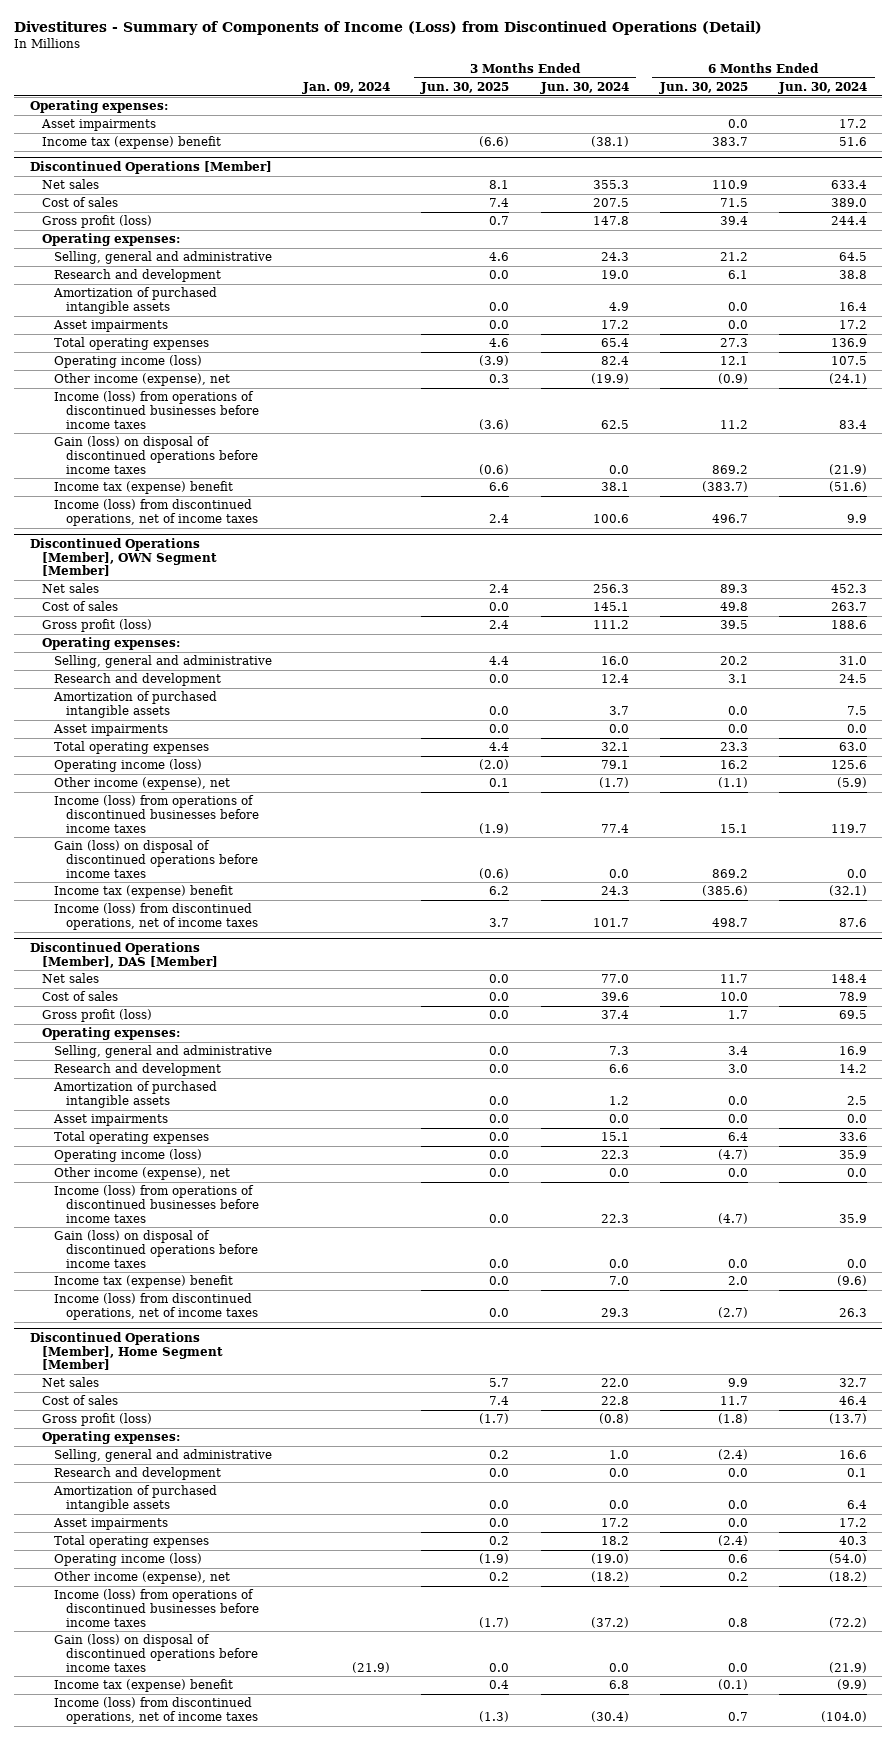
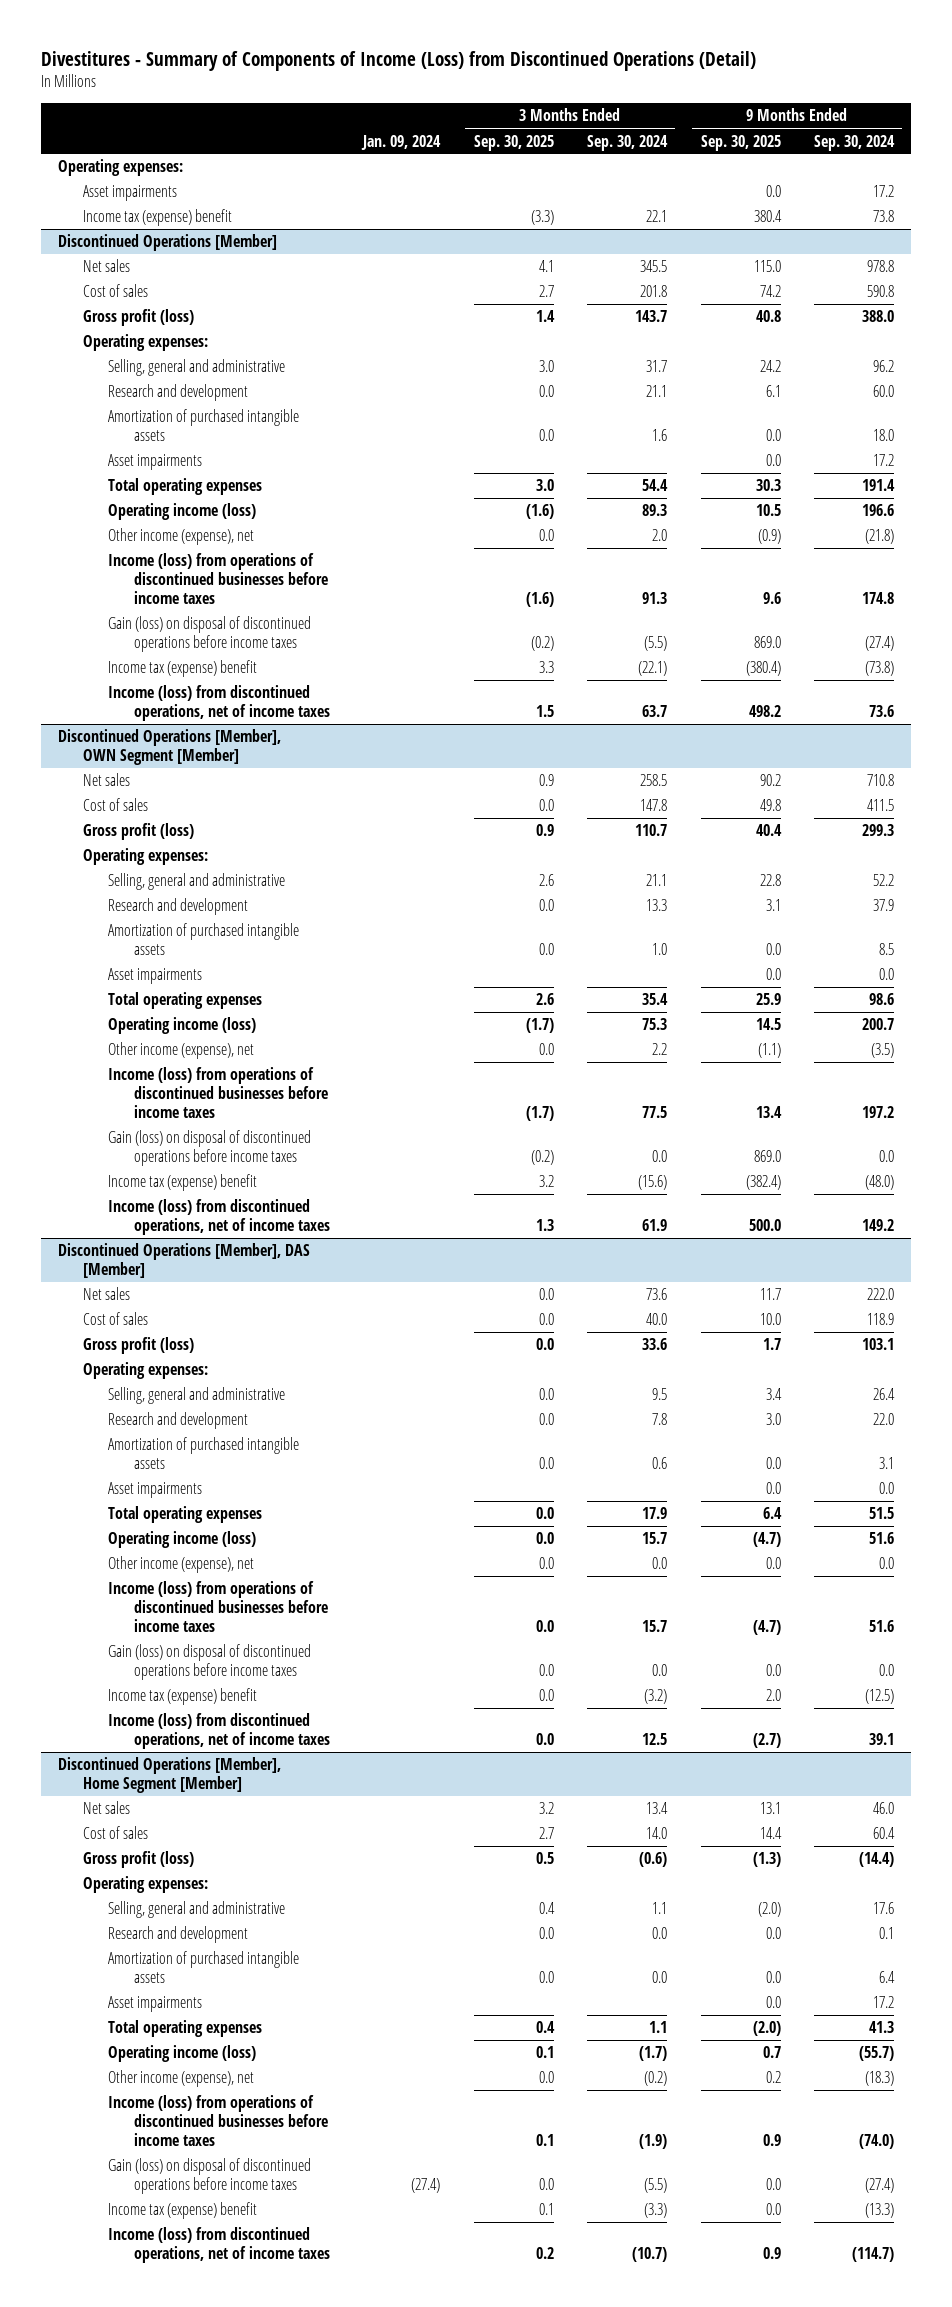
- | Jan. 09, 2024 | 3 Months Ended Jun. 30, 2025 | 3 Months Ended Jun. 30, 2024 | 6 Months Ended Jun. 30, 2025 | 6 Months Ended Jun. 30, 2024
+ | Jan. 09, 2024 | 3 Months Ended Sep. 30, 2025 | 3 Months Ended Sep. 30, 2024 | 9 Months Ended Sep. 30, 2025 | 9 Months Ended Sep. 30, 2024
@ Discontinued Operations [Member], Home Segment [Member]
- Gain (loss) on disposal of discontinued operations before income taxes | (21.9) | 0.0 | 0.0 | 0.0 | (21.9)
+ Gain (loss) on disposal of discontinued operations before income taxes | (27.4) | 0.0 | (5.5) | 0.0 | (27.4)

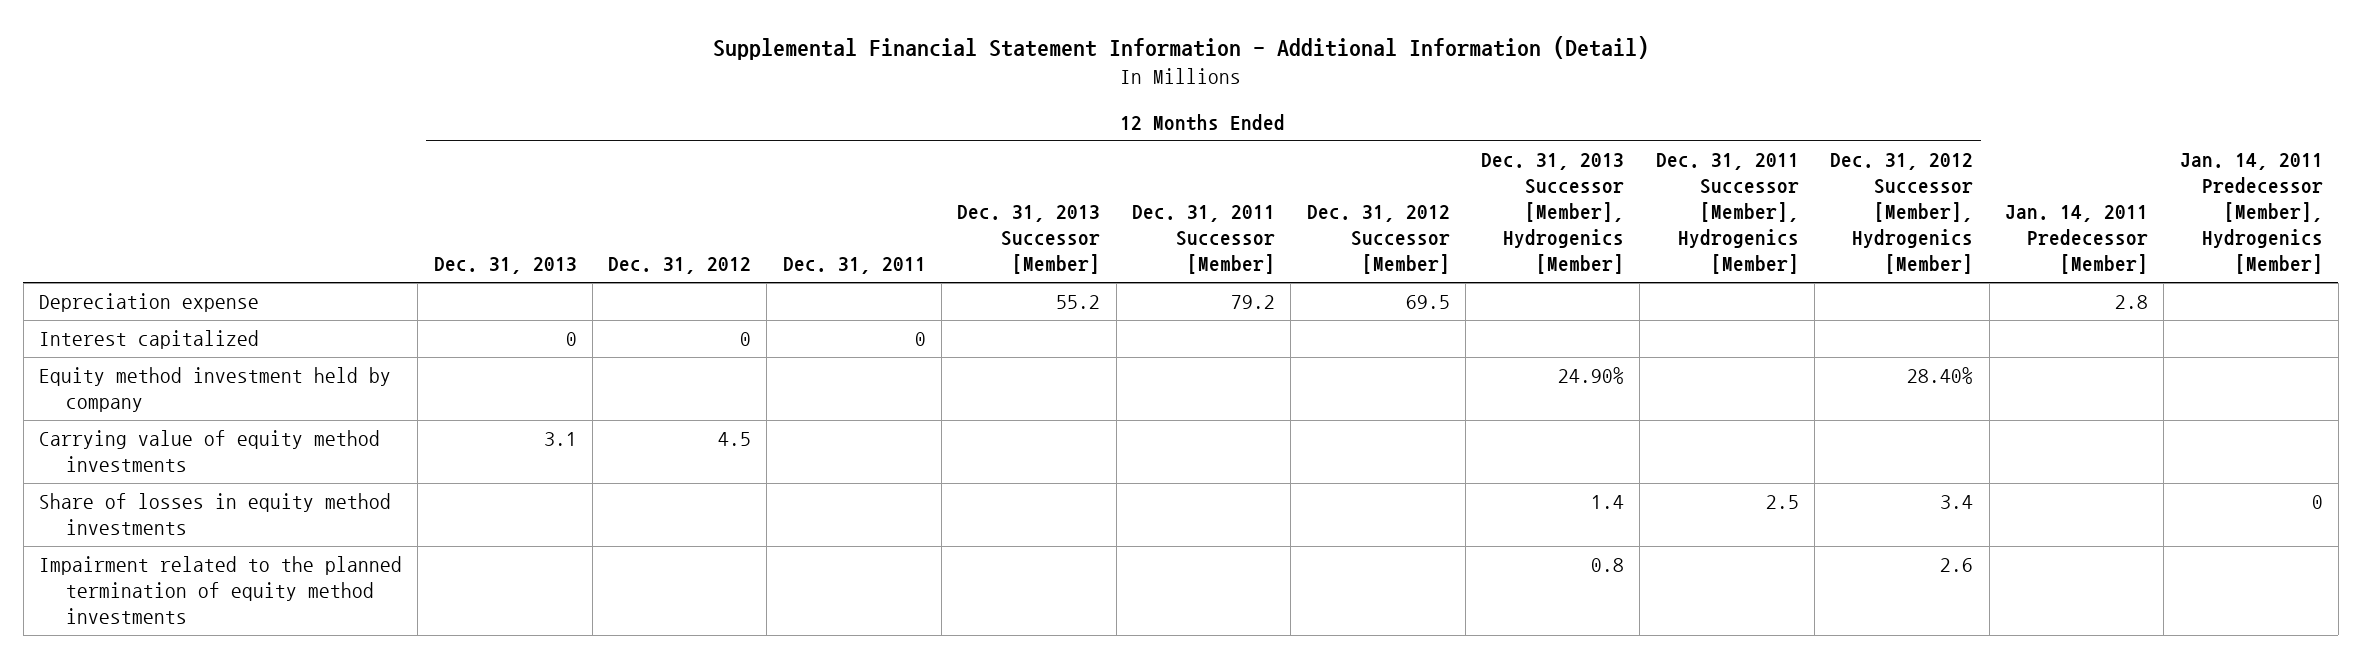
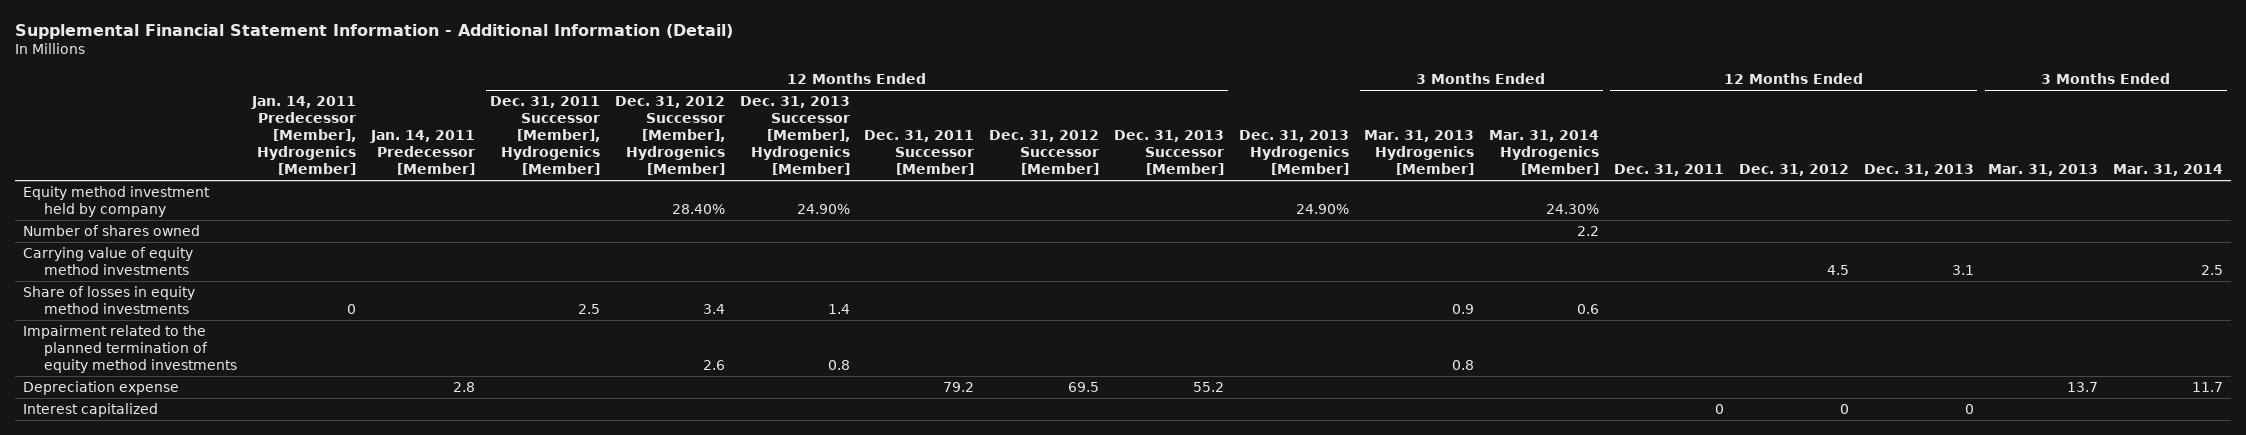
- | 12 Months Ended Dec. 31, 2013 | 12 Months Ended Dec. 31, 2012 | 12 Months Ended Dec. 31, 2011 | 12 Months Ended Dec. 31, 2013 Successor [Member] | 12 Months Ended Dec. 31, 2011 Successor [Member] | 12 Months Ended Dec. 31, 2012 Successor [Member] | 12 Months Ended Dec. 31, 2013 Successor [Member], Hydrogenics [Member] | 12 Months Ended Dec. 31, 2011 Successor [Member], Hydrogenics [Member] | 12 Months Ended Dec. 31, 2012 Successor [Member], Hydrogenics [Member] | Jan. 14, 2011 Predecessor [Member] | Jan. 14, 2011 Predecessor [Member], Hydrogenics [Member]
+ | Jan. 14, 2011 Predecessor [Member], Hydrogenics [Member] | Jan. 14, 2011 Predecessor [Member] | 12 Months Ended Dec. 31, 2011 Successor [Member], Hydrogenics [Member] | 12 Months Ended Dec. 31, 2012 Successor [Member], Hydrogenics [Member] | 12 Months Ended Dec. 31, 2013 Successor [Member], Hydrogenics [Member] | 12 Months Ended Dec. 31, 2011 Successor [Member] | 12 Months Ended Dec. 31, 2012 Successor [Member] | 12 Months Ended Dec. 31, 2013 Successor [Member] | Dec. 31, 2013 Hydrogenics [Member] | 3 Months Ended Mar. 31, 2013 Hydrogenics [Member] | 3 Months Ended Mar. 31, 2014 Hydrogenics [Member] | 12 Months Ended Dec. 31, 2011 | 12 Months Ended Dec. 31, 2012 | 12 Months Ended Dec. 31, 2013 | 3 Months Ended Mar. 31, 2013 | 3 Months Ended Mar. 31, 2014
+ Number of shares owned | | | | | | | | | | | 2.2 | | | | |
moved down: Depreciation expense | | 2.8 | | | | 79.2 | 69.5 | 55.2 | | | | | | | 13.7 | 11.7
moved down: Interest capitalized | | | | | | | | | | | | 0 | 0 | 0 | |

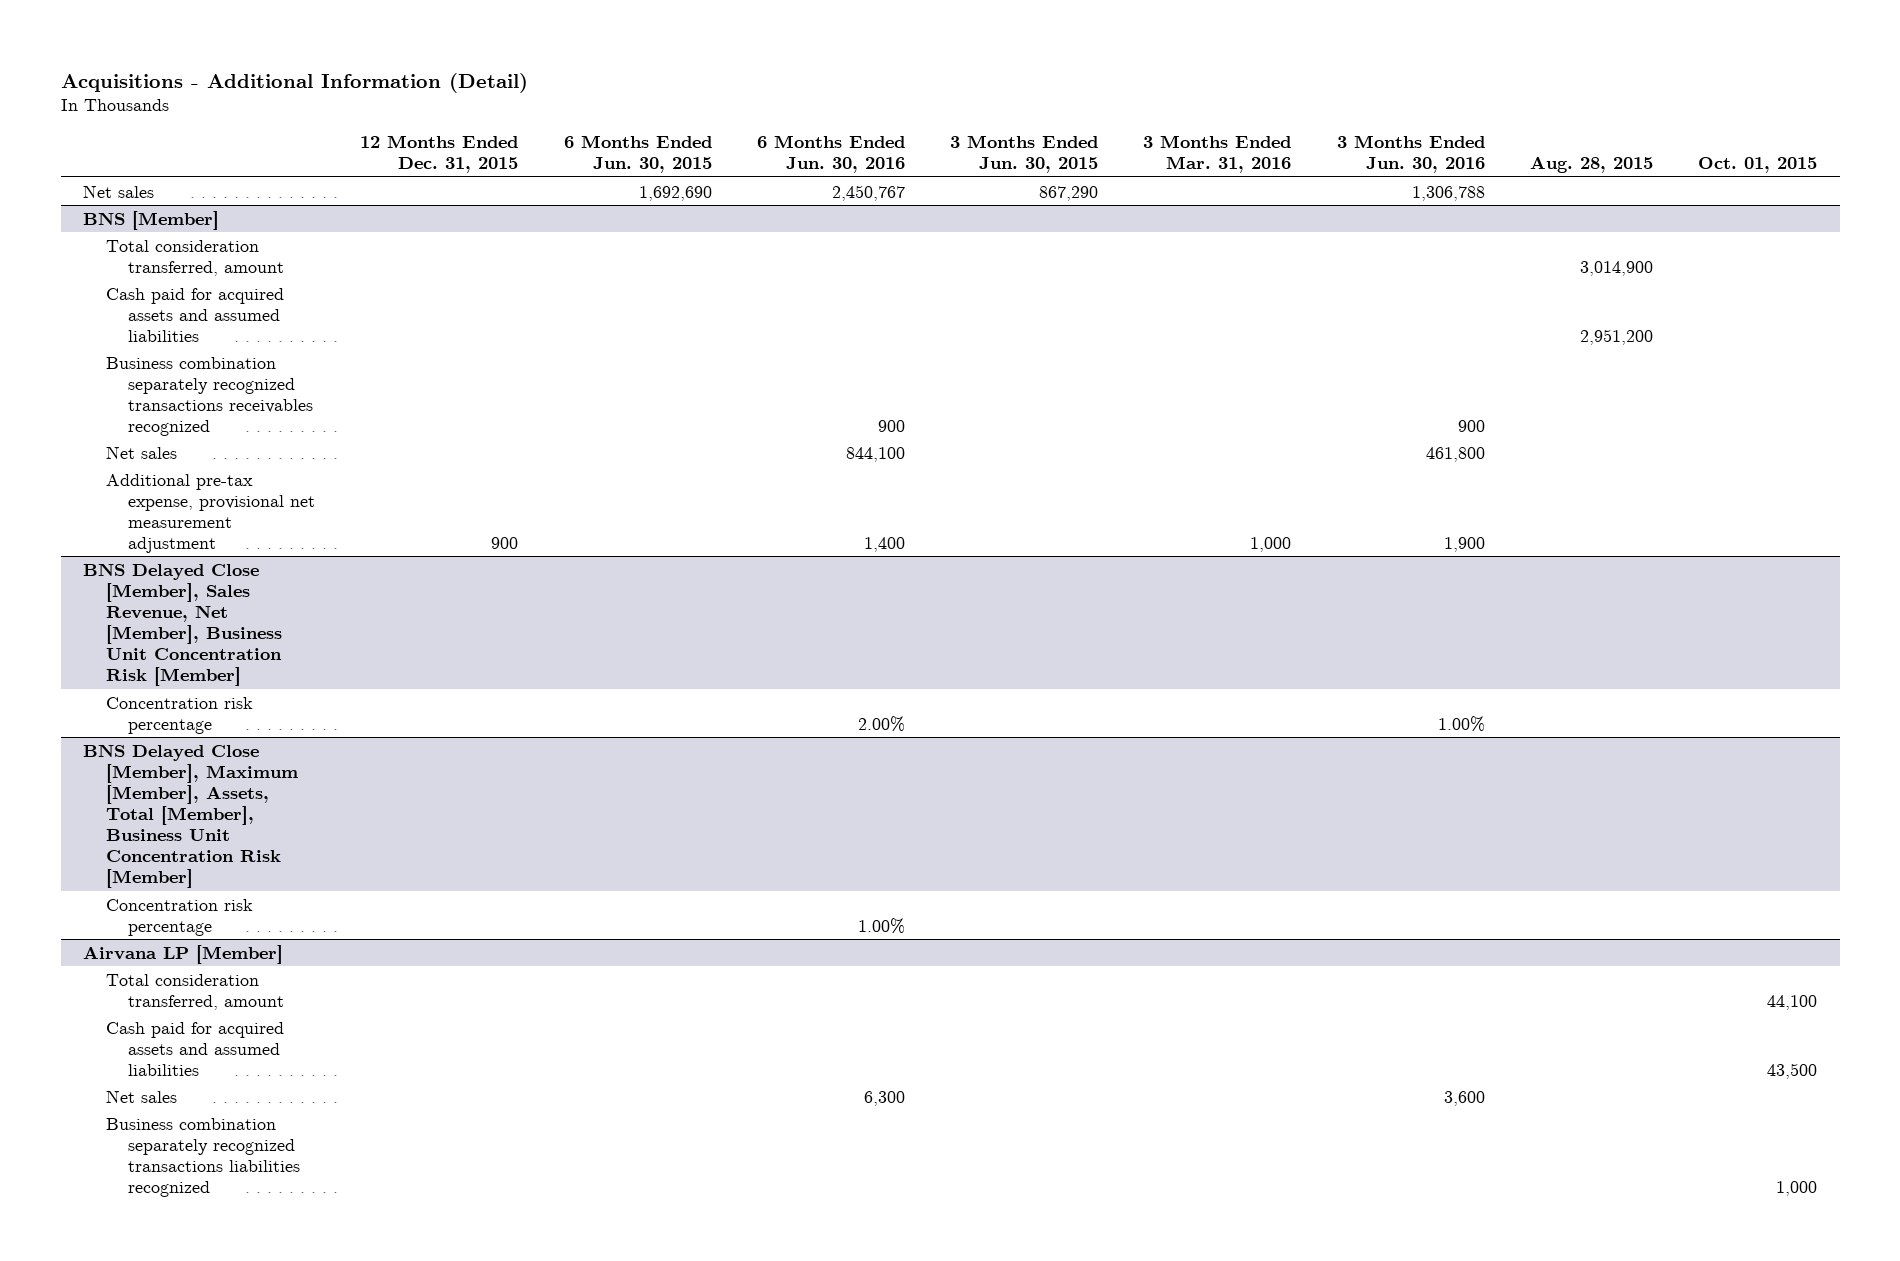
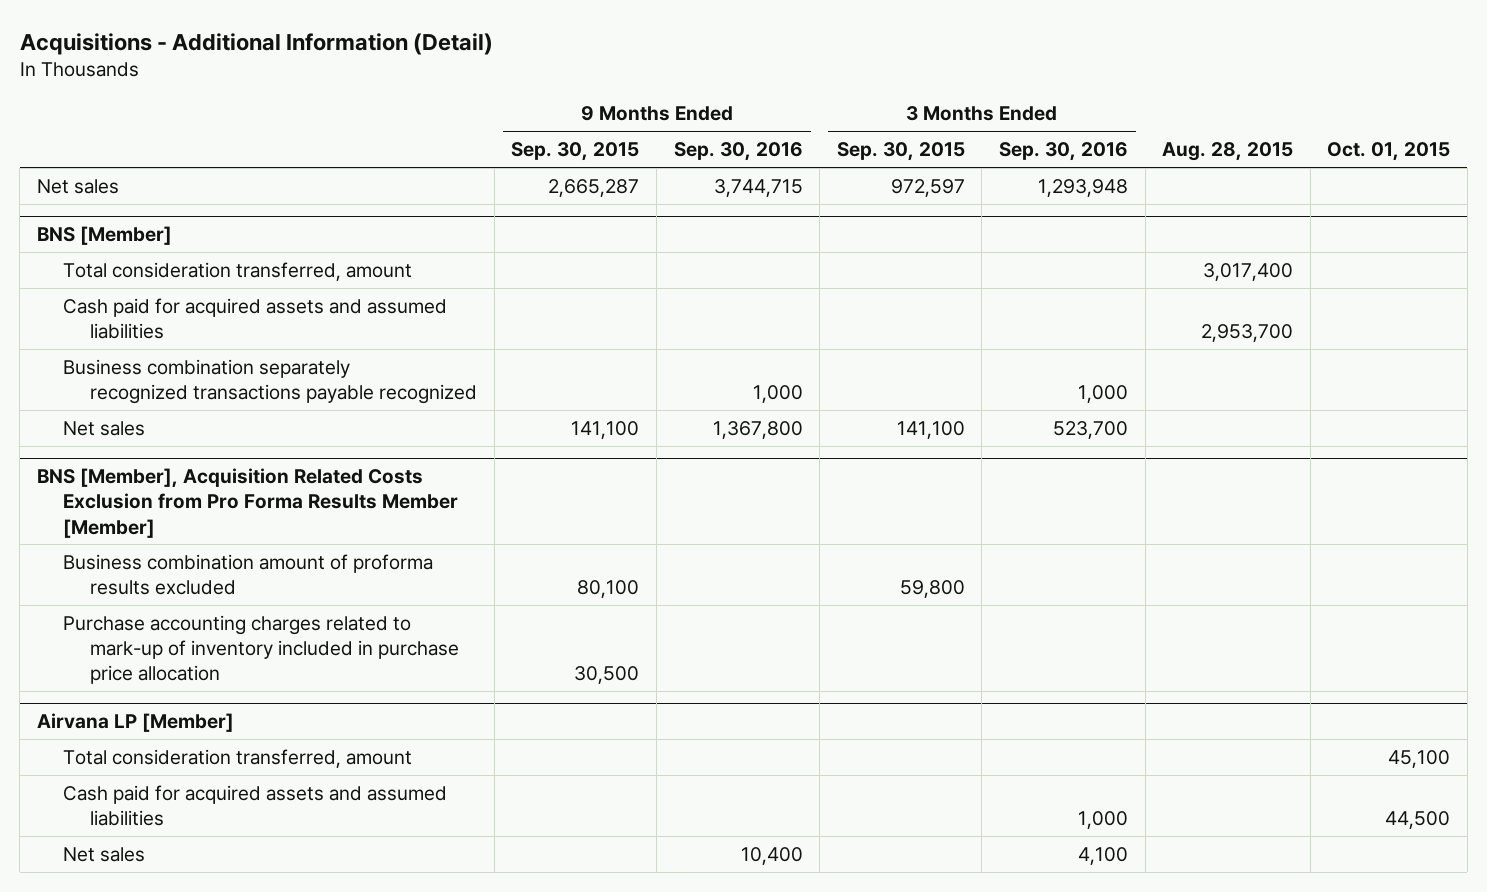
- | 12 Months Ended Dec. 31, 2015 | 6 Months Ended Jun. 30, 2015 | 6 Months Ended Jun. 30, 2016 | 3 Months Ended Jun. 30, 2015 | 3 Months Ended Mar. 31, 2016 | 3 Months Ended Jun. 30, 2016 | Aug. 28, 2015 | Oct. 01, 2015
+ | 9 Months Ended Sep. 30, 2015 | 9 Months Ended Sep. 30, 2016 | 3 Months Ended Sep. 30, 2015 | 3 Months Ended Sep. 30, 2016 | Aug. 28, 2015 | Oct. 01, 2015
@ BNS [Member]
- Total consideration transferred, amount | | | | | | | 3,014,900 |
- Cash paid for acquired assets and assumed liabilities | | | | | | | 2,951,200 |
- Business combination separately recognized transactions receivables recognized | | | 900 | | | 900 | |
+ Total consideration transferred, amount | | | | | 3,017,400 |
+ Cash paid for acquired assets and assumed liabilities | | | | | 2,953,700 |
+ Business combination separately recognized transactions payable recognized | | 1,000 | | 1,000 | |
- Additional pre-tax expense, provisional net measurement adjustment | 900 | | 1,400 | | 1,000 | 1,900 | |
- BNS Delayed Close [Member], Sales Revenue, Net [Member], Business Unit Concentration Risk [Member]
- Concentration risk percentage | | | 2.00% | | | 1.00% | |
- BNS Delayed Close [Member], Maximum [Member], Assets, Total [Member], Business Unit Concentration Risk [Member]
- Concentration risk percentage | | | 1.00% | | | | |
+ BNS [Member], Acquisition Related Costs Exclusion from Pro Forma Results Member [Member]
+ Business combination amount of proforma results excluded | 80,100 | | 59,800 | | |
+ Purchase accounting charges related to mark-up of inventory included in purchase price allocation | 30,500 | | | | |
@ Airvana LP [Member]
- Total consideration transferred, amount | | | | | | | | 44,100
- Cash paid for acquired assets and assumed liabilities | | | | | | | | 43,500
+ Total consideration transferred, amount | | | | | | 45,100
+ Cash paid for acquired assets and assumed liabilities | | | | 1,000 | | 44,500
- Business combination separately recognized transactions liabilities recognized | | | | | | | | 1,000

